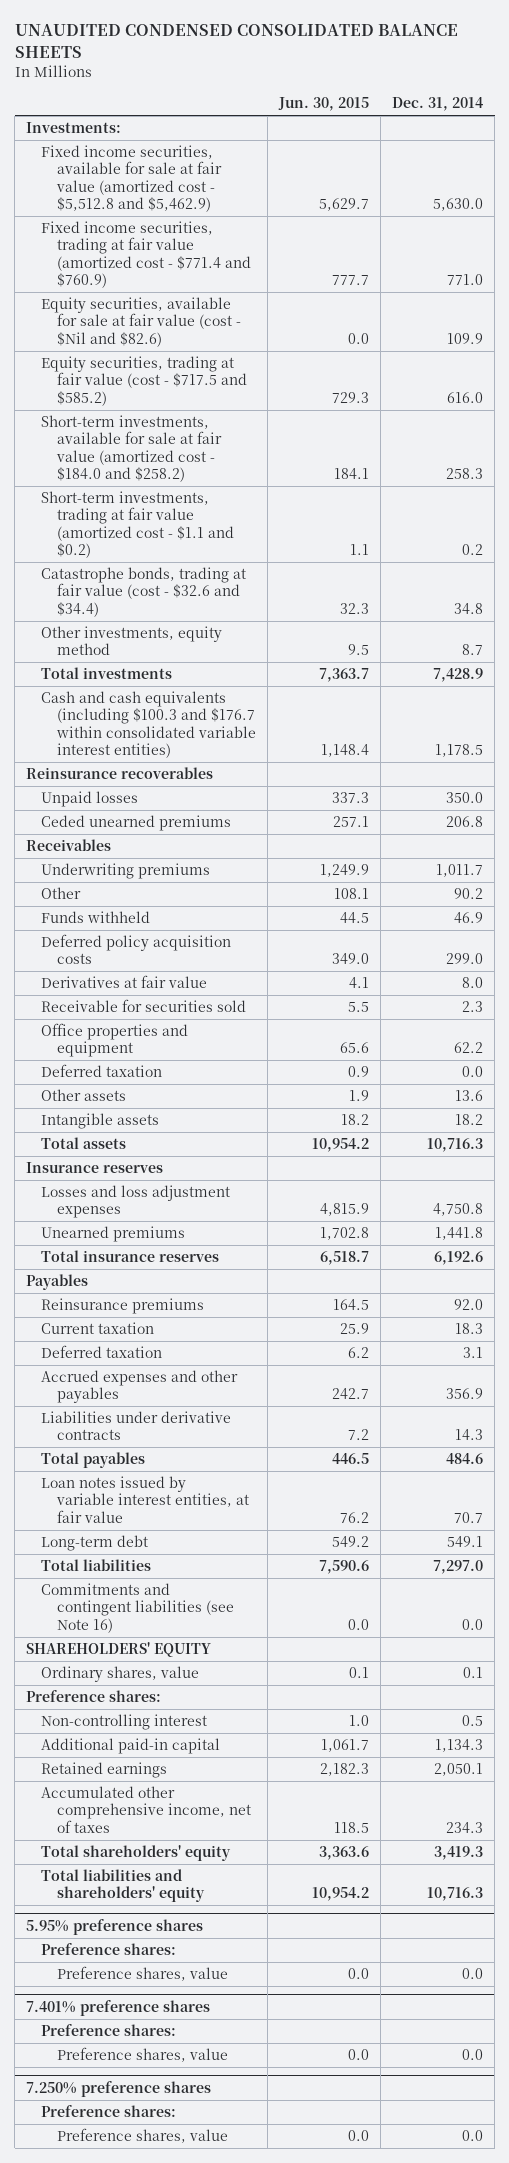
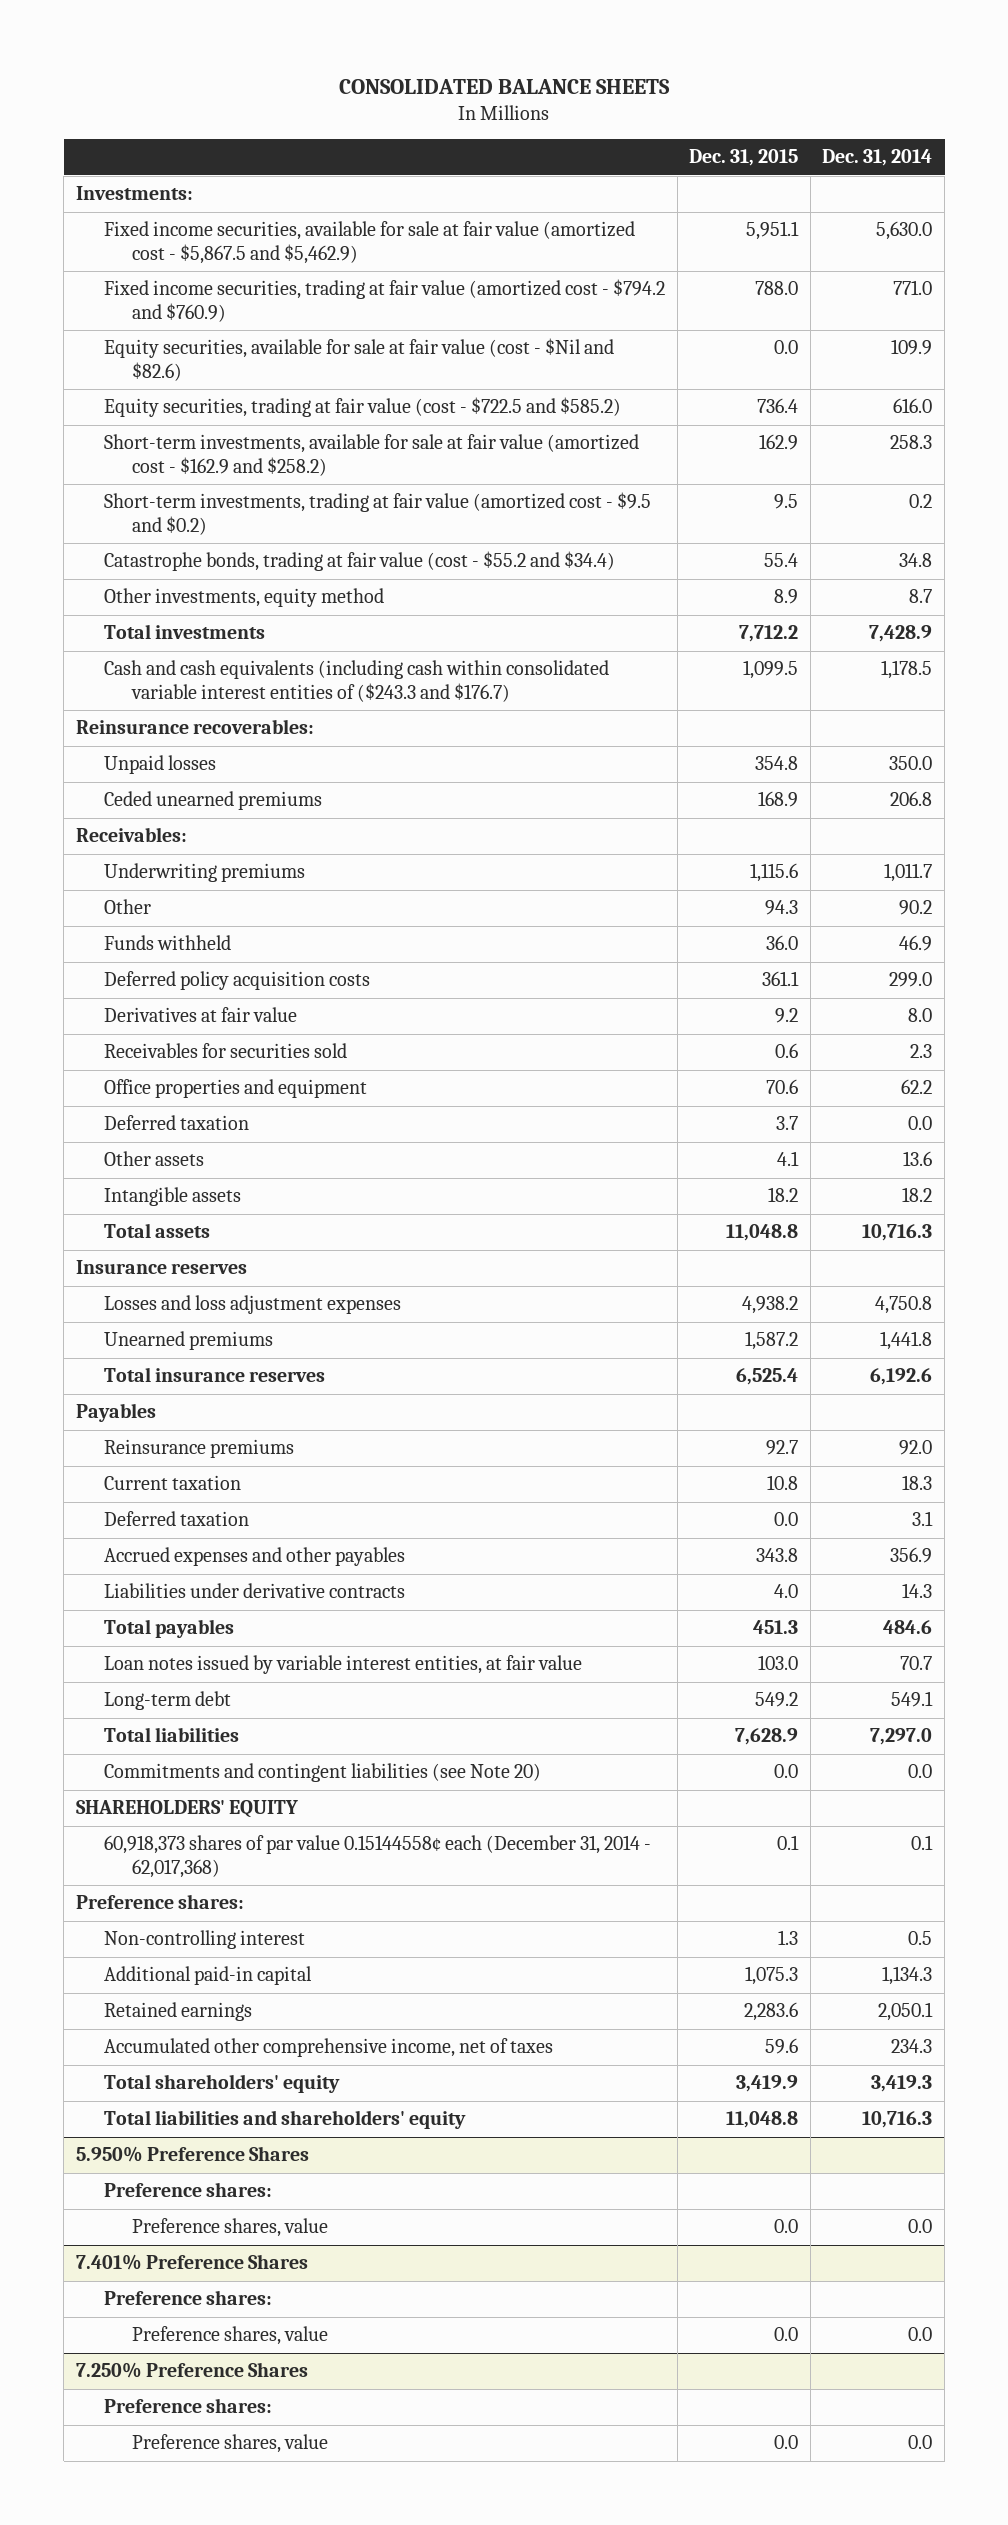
- UNAUDITED CONDENSED CONSOLIDATED BALANCE SHEETS
+ CONSOLIDATED BALANCE SHEETS
- | Jun. 30, 2015 | Dec. 31, 2014
+ | Dec. 31, 2015 | Dec. 31, 2014
- Fixed income securities, available for sale at fair value (amortized cost - $5,512.8 and $5,462.9) | 5,629.7 | 5,630.0
- Fixed income securities, trading at fair value (amortized cost - $771.4 and $760.9) | 777.7 | 771.0
+ Fixed income securities, available for sale at fair value (amortized cost - $5,867.5 and $5,462.9) | 5,951.1 | 5,630.0
+ Fixed income securities, trading at fair value (amortized cost - $794.2 and $760.9) | 788.0 | 771.0
- Equity securities, trading at fair value (cost - $717.5 and $585.2) | 729.3 | 616.0
- Short-term investments, available for sale at fair value (amortized cost - $184.0 and $258.2) | 184.1 | 258.3
- Short-term investments, trading at fair value (amortized cost - $1.1 and $0.2) | 1.1 | 0.2
- Catastrophe bonds, trading at fair value (cost - $32.6 and $34.4) | 32.3 | 34.8
+ Equity securities, trading at fair value (cost - $722.5 and $585.2) | 736.4 | 616.0
+ Short-term investments, available for sale at fair value (amortized cost - $162.9 and $258.2) | 162.9 | 258.3
+ Short-term investments, trading at fair value (amortized cost - $9.5 and $0.2) | 9.5 | 0.2
+ Catastrophe bonds, trading at fair value (cost - $55.2 and $34.4) | 55.4 | 34.8
- Cash and cash equivalents (including $100.3 and $176.7 within consolidated variable interest entities) | 1,148.4 | 1,178.5
- Reinsurance recoverables
+ Cash and cash equivalents (including cash within consolidated variable interest entities of ($243.3 and $176.7) | 1,099.5 | 1,178.5
+ Reinsurance recoverables:
- Receivables
+ Receivables:
- Receivable for securities sold | 5.5 | 2.3
+ Receivables for securities sold | 0.6 | 2.3
- Commitments and contingent liabilities (see Note 16) | 0.0 | 0.0
+ Commitments and contingent liabilities (see Note 20) | 0.0 | 0.0
- Ordinary shares, value | 0.1 | 0.1
+ 60,918,373 shares of par value 0.15144558¢ each (December 31, 2014 - 62,017,368) | 0.1 | 0.1
- 5.95% preference shares
+ 5.950% Preference Shares
- 7.401% preference shares
+ 7.401% Preference Shares
- 7.250% preference shares
+ 7.250% Preference Shares

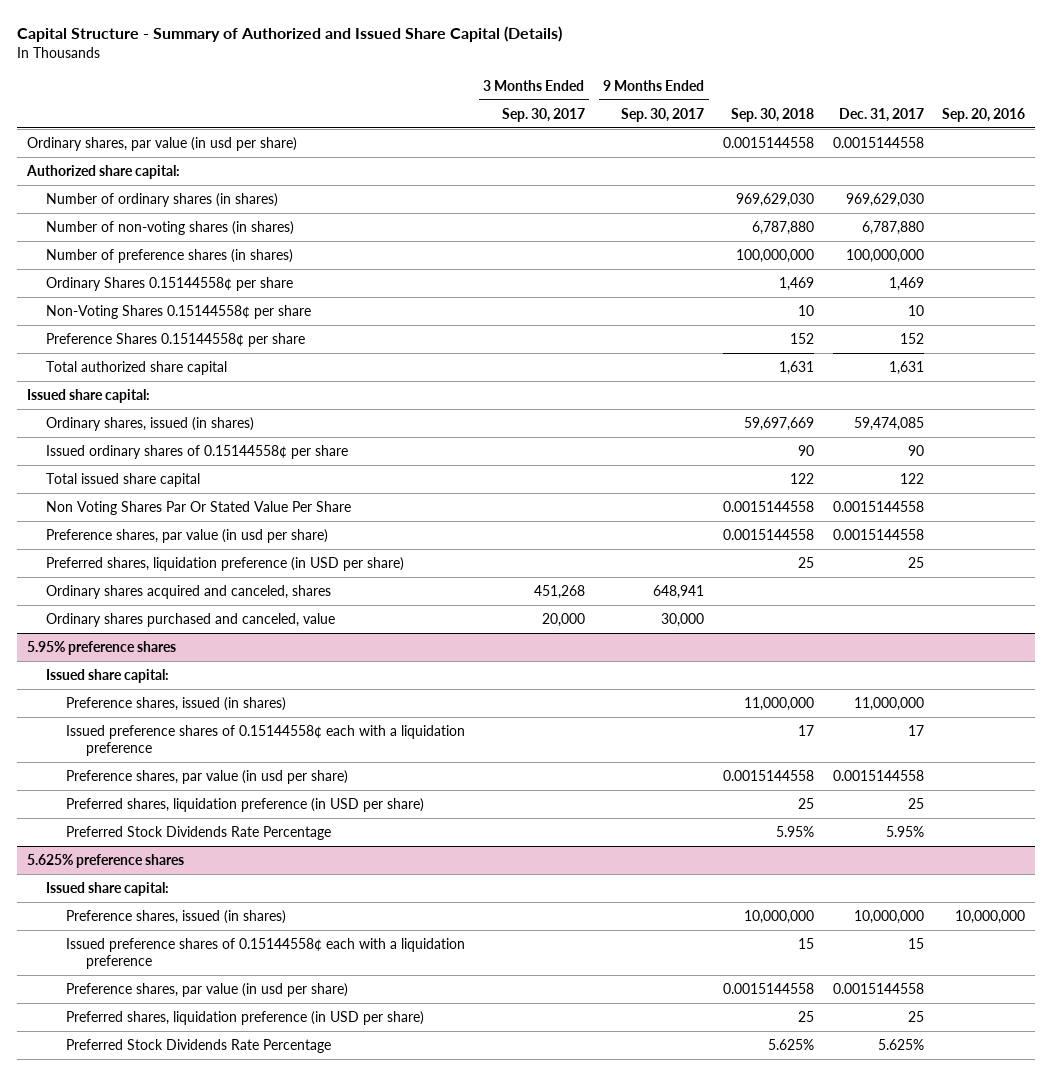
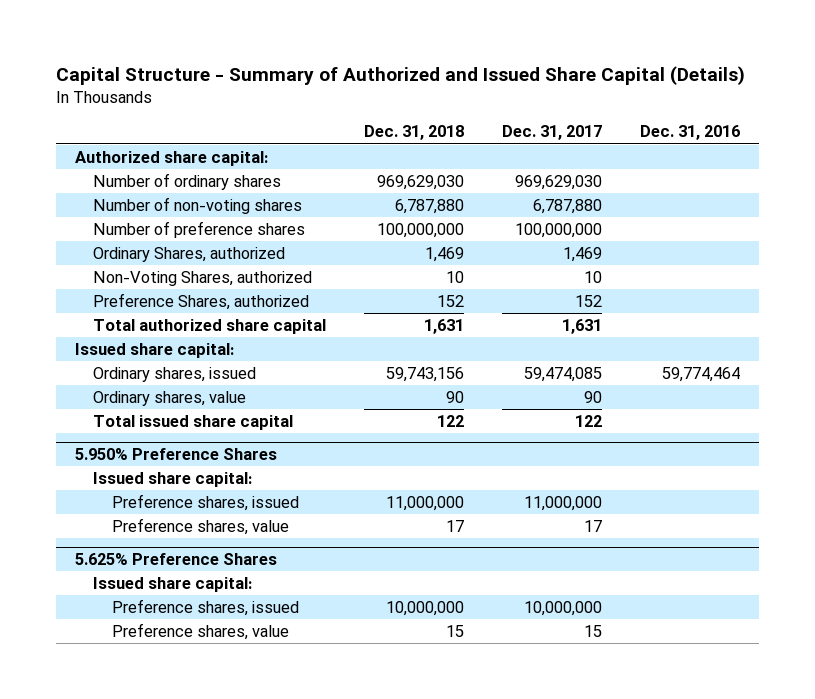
- | 3 Months Ended Sep. 30, 2017 | 9 Months Ended Sep. 30, 2017 | Sep. 30, 2018 | Dec. 31, 2017 | Sep. 20, 2016
+ | Dec. 31, 2018 | Dec. 31, 2017 | Dec. 31, 2016
- Ordinary shares, par value (in usd per share) | | | 0.0015144558 | 0.0015144558 |
- Number of ordinary shares (in shares) | | | 969,629,030 | 969,629,030 |
- Number of non-voting shares (in shares) | | | 6,787,880 | 6,787,880 |
- Number of preference shares (in shares) | | | 100,000,000 | 100,000,000 |
- Ordinary Shares 0.15144558¢ per share | | | 1,469 | 1,469 |
- Non-Voting Shares 0.15144558¢ per share | | | 10 | 10 |
- Preference Shares 0.15144558¢ per share | | | 152 | 152 |
+ Number of ordinary shares | 969,629,030 | 969,629,030 |
+ Number of non-voting shares | 6,787,880 | 6,787,880 |
+ Number of preference shares | 100,000,000 | 100,000,000 |
+ Ordinary Shares, authorized | 1,469 | 1,469 |
+ Non-Voting Shares, authorized | 10 | 10 |
+ Preference Shares, authorized | 152 | 152 |
- Ordinary shares, issued (in shares) | | | 59,697,669 | 59,474,085 |
- Issued ordinary shares of 0.15144558¢ per share | | | 90 | 90 |
+ Ordinary shares, issued | 59,743,156 | 59,474,085 | 59,774,464
+ Ordinary shares, value | 90 | 90 |
- Non Voting Shares Par Or Stated Value Per Share | | | 0.0015144558 | 0.0015144558 |
- Preference shares, par value (in usd per share) | | | 0.0015144558 | 0.0015144558 |
- Preferred shares, liquidation preference (in USD per share) | | | 25 | 25 |
- Ordinary shares acquired and canceled, shares | 451,268 | 648,941 | | |
- Ordinary shares purchased and canceled, value | 20,000 | 30,000 | | |
- 5.95% preference shares
+ 5.950% Preference Shares
- Preference shares, issued (in shares) | | | 11,000,000 | 11,000,000 |
- Issued preference shares of 0.15144558¢ each with a liquidation preference | | | 17 | 17 |
- Preference shares, par value (in usd per share) | | | 0.0015144558 | 0.0015144558 |
- Preferred shares, liquidation preference (in USD per share) | | | 25 | 25 |
- Preferred Stock Dividends Rate Percentage | | | 5.95% | 5.95% |
- 5.625% preference shares
+ Preference shares, issued | 11,000,000 | 11,000,000 |
+ Preference shares, value | 17 | 17 |
+ 5.625% Preference Shares
- Preference shares, issued (in shares) | | | 10,000,000 | 10,000,000 | 10,000,000
- Issued preference shares of 0.15144558¢ each with a liquidation preference | | | 15 | 15 |
- Preference shares, par value (in usd per share) | | | 0.0015144558 | 0.0015144558 |
- Preferred shares, liquidation preference (in USD per share) | | | 25 | 25 |
- Preferred Stock Dividends Rate Percentage | | | 5.625% | 5.625% |
+ Preference shares, issued | 10,000,000 | 10,000,000 |
+ Preference shares, value | 15 | 15 |

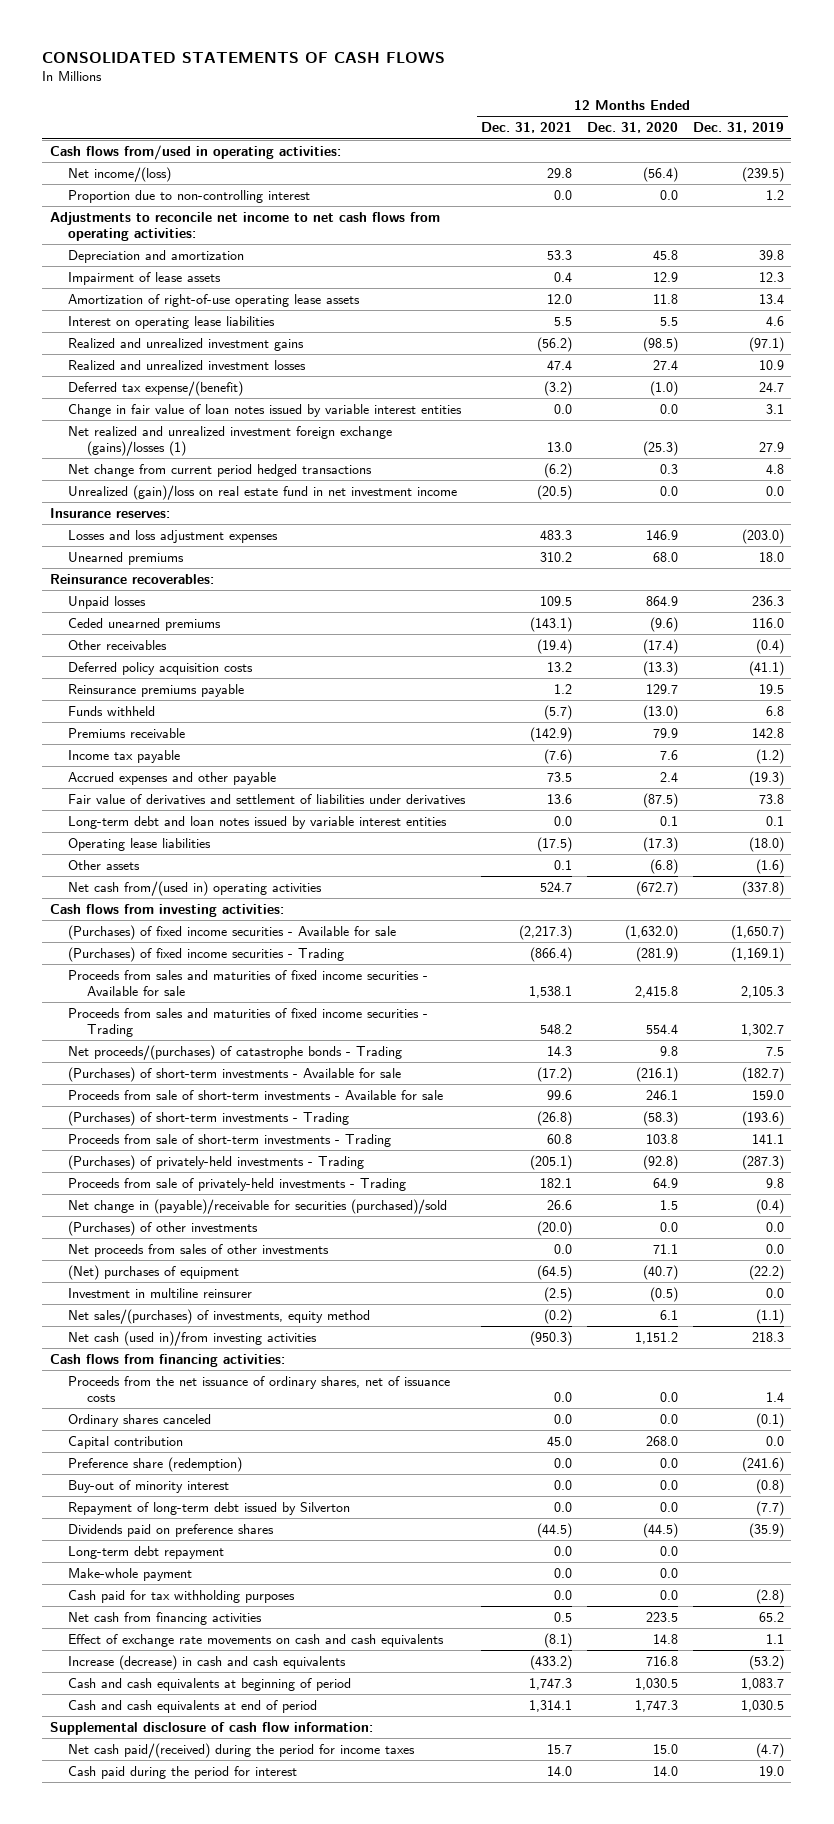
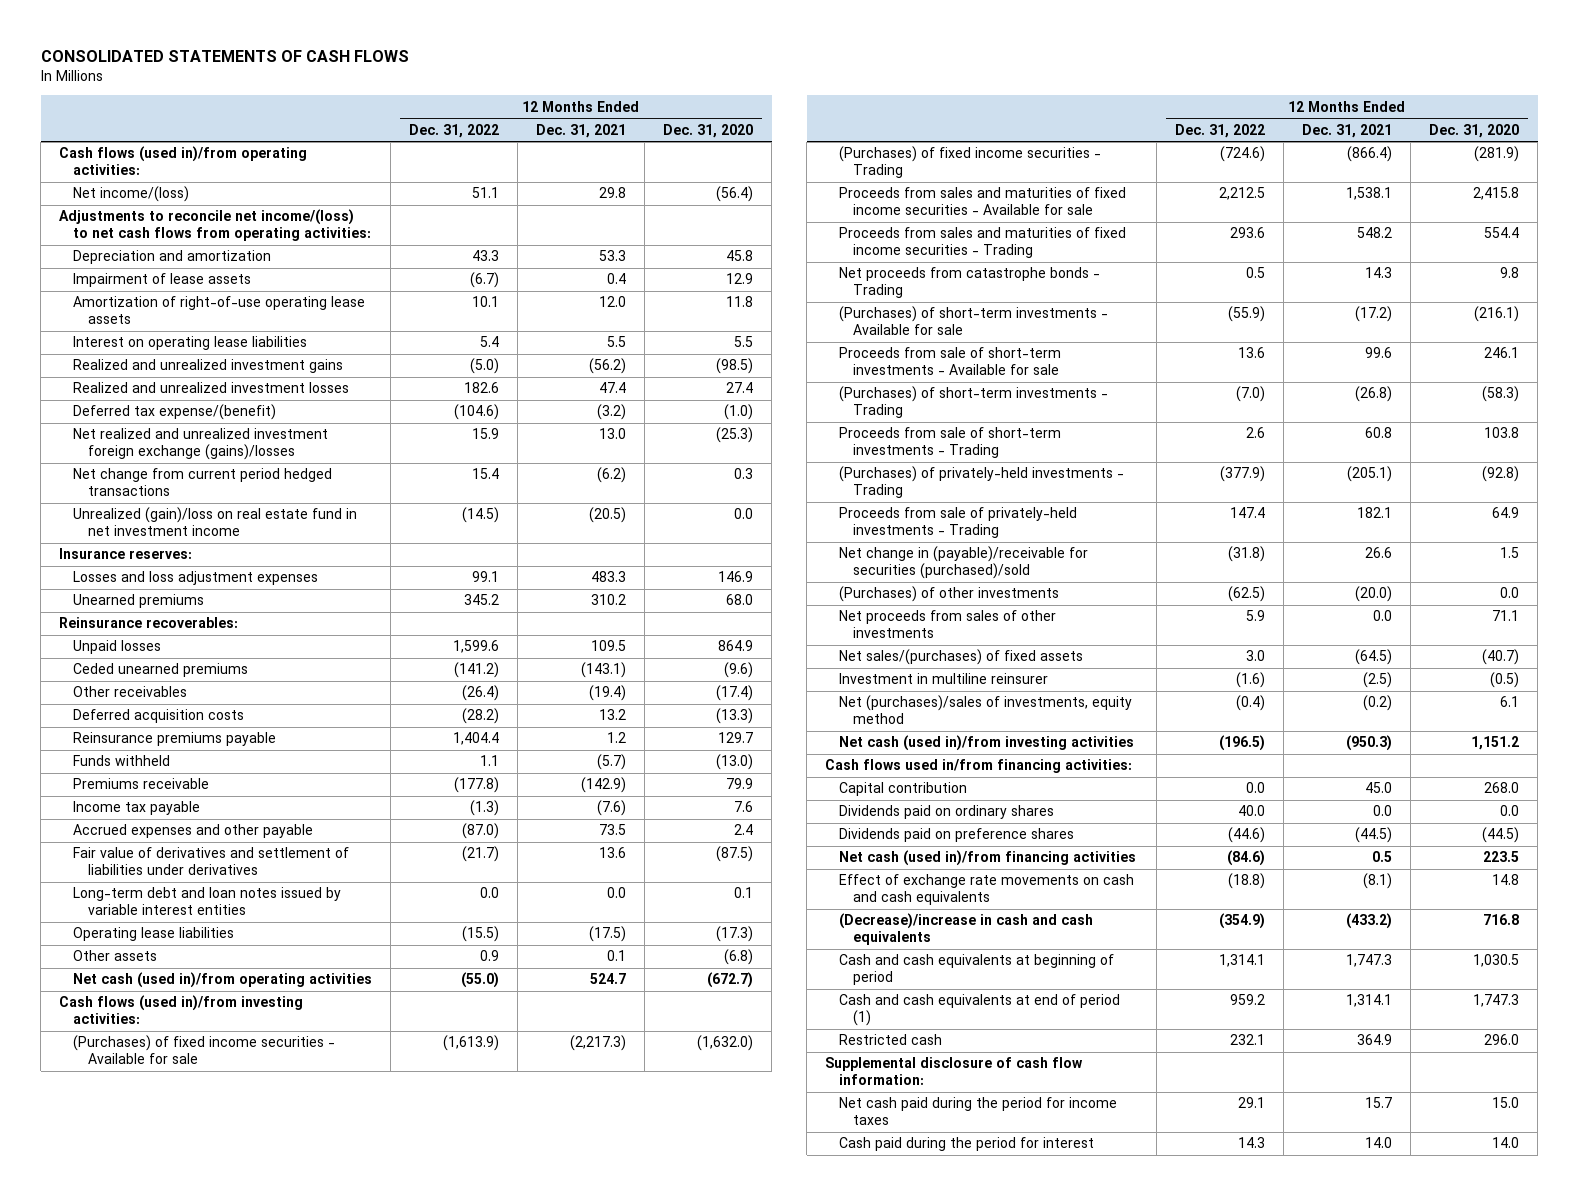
- | 12 Months Ended Dec. 31, 2021 | 12 Months Ended Dec. 31, 2020 | 12 Months Ended Dec. 31, 2019
+ | 12 Months Ended Dec. 31, 2022 | 12 Months Ended Dec. 31, 2021 | 12 Months Ended Dec. 31, 2020
- Cash flows from/used in operating activities:
+ Cash flows (used in)/from operating activities:
- Proportion due to non-controlling interest | 0.0 | 0.0 | 1.2
- Adjustments to reconcile net income to net cash flows from operating activities:
+ Adjustments to reconcile net income/(loss) to net cash flows from operating activities:
- Change in fair value of loan notes issued by variable interest entities | 0.0 | 0.0 | 3.1
- Net realized and unrealized investment foreign exchange (gains)/losses (1) | 13.0 | (25.3) | 27.9
+ Net realized and unrealized investment foreign exchange (gains)/losses | 15.9 | 13.0 | (25.3)
- Deferred policy acquisition costs | 13.2 | (13.3) | (41.1)
+ Deferred acquisition costs | (28.2) | 13.2 | (13.3)
- Net cash from/(used in) operating activities | 524.7 | (672.7) | (337.8)
- Cash flows from investing activities:
+ Net cash (used in)/from operating activities | (55.0) | 524.7 | (672.7)
+ Cash flows (used in)/from investing activities:
- Net proceeds/(purchases) of catastrophe bonds - Trading | 14.3 | 9.8 | 7.5
+ Net proceeds from catastrophe bonds - Trading | 0.5 | 14.3 | 9.8
- (Net) purchases of equipment | (64.5) | (40.7) | (22.2)
+ Net sales/(purchases) of fixed assets | 3.0 | (64.5) | (40.7)
- Net sales/(purchases) of investments, equity method | (0.2) | 6.1 | (1.1)
+ Net (purchases)/sales of investments, equity method | (0.4) | (0.2) | 6.1
- Cash flows from financing activities:
- Proceeds from the net issuance of ordinary shares, net of issuance costs | 0.0 | 0.0 | 1.4
- Ordinary shares canceled | 0.0 | 0.0 | (0.1)
+ Cash flows used in/from financing activities:
- Preference share (redemption) | 0.0 | 0.0 | (241.6)
- Buy-out of minority interest | 0.0 | 0.0 | (0.8)
- Repayment of long-term debt issued by Silverton | 0.0 | 0.0 | (7.7)
+ Dividends paid on ordinary shares | 40.0 | 0.0 | 0.0
- Long-term debt repayment | 0.0 | 0.0 |
- Make-whole payment | 0.0 | 0.0 |
- Cash paid for tax withholding purposes | 0.0 | 0.0 | (2.8)
- Net cash from financing activities | 0.5 | 223.5 | 65.2
+ Net cash (used in)/from financing activities | (84.6) | 0.5 | 223.5
- Increase (decrease) in cash and cash equivalents | (433.2) | 716.8 | (53.2)
+ (Decrease)/increase in cash and cash equivalents | (354.9) | (433.2) | 716.8
- Cash and cash equivalents at end of period | 1,314.1 | 1,747.3 | 1,030.5
+ Cash and cash equivalents at end of period (1) | 959.2 | 1,314.1 | 1,747.3
+ Restricted cash | 232.1 | 364.9 | 296.0
- Net cash paid/(received) during the period for income taxes | 15.7 | 15.0 | (4.7)
+ Net cash paid during the period for income taxes | 29.1 | 15.7 | 15.0

